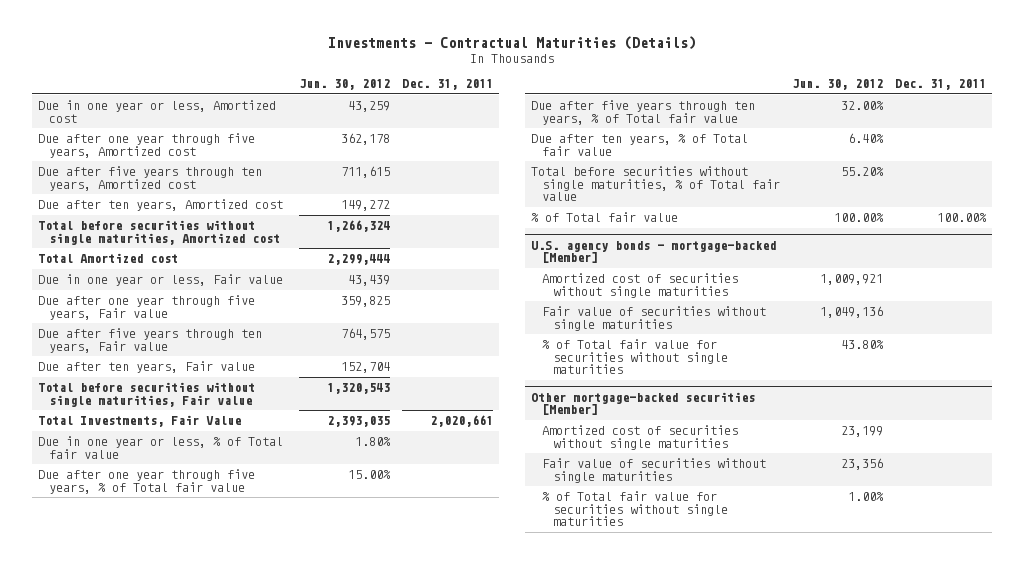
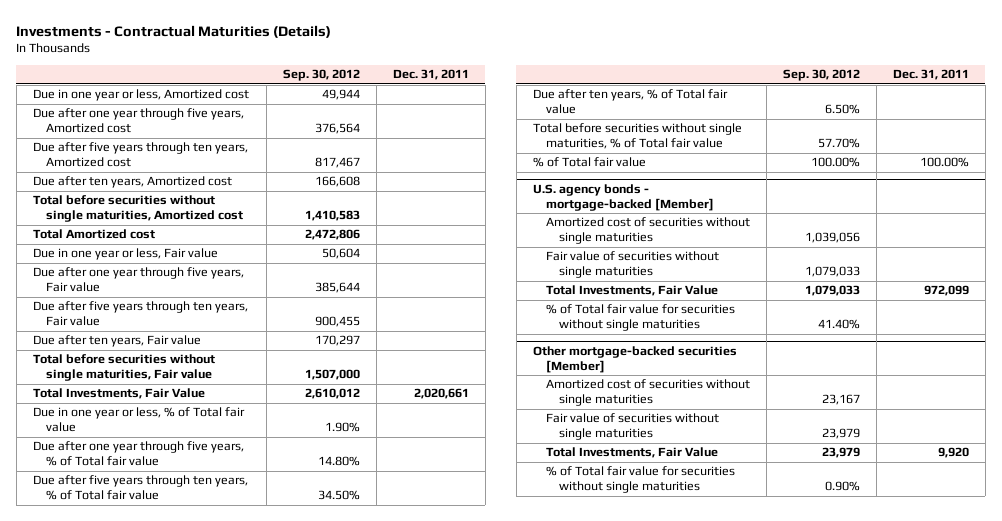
- | Jun. 30, 2012 | Dec. 31, 2011
+ | Sep. 30, 2012 | Dec. 31, 2011
@ U.S. agency bonds - mortgage-backed [Member]
+ Total Investments, Fair Value | 1,079,033 | 972,099
@ Other mortgage-backed securities [Member]
+ Total Investments, Fair Value | 23,979 | 9,920

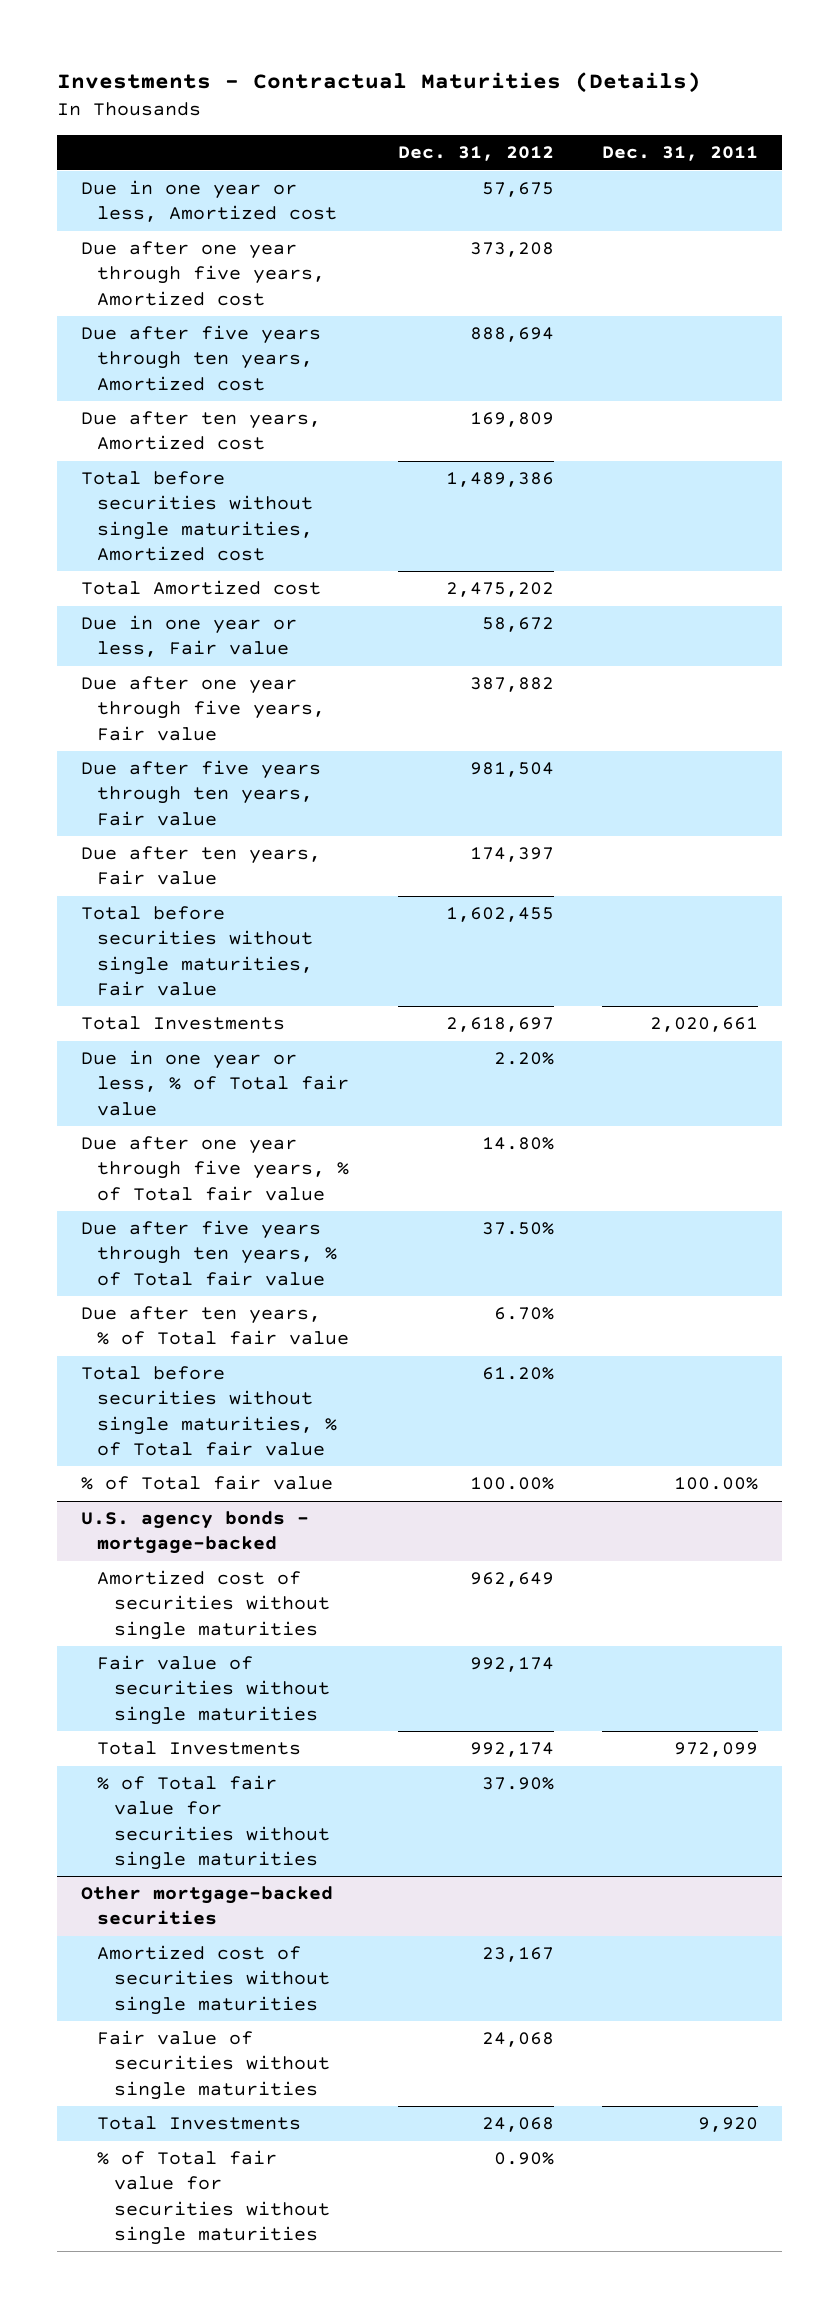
- | Sep. 30, 2012 | Dec. 31, 2011
+ | Dec. 31, 2012 | Dec. 31, 2011
- Total Investments, Fair Value | 2,610,012 | 2,020,661
+ Total Investments | 2,618,697 | 2,020,661
- U.S. agency bonds - mortgage-backed [Member]
+ U.S. agency bonds - mortgage-backed
- Total Investments, Fair Value | 1,079,033 | 972,099
+ Total Investments | 992,174 | 972,099
- Other mortgage-backed securities [Member]
+ Other mortgage-backed securities
- Total Investments, Fair Value | 23,979 | 9,920
+ Total Investments | 24,068 | 9,920

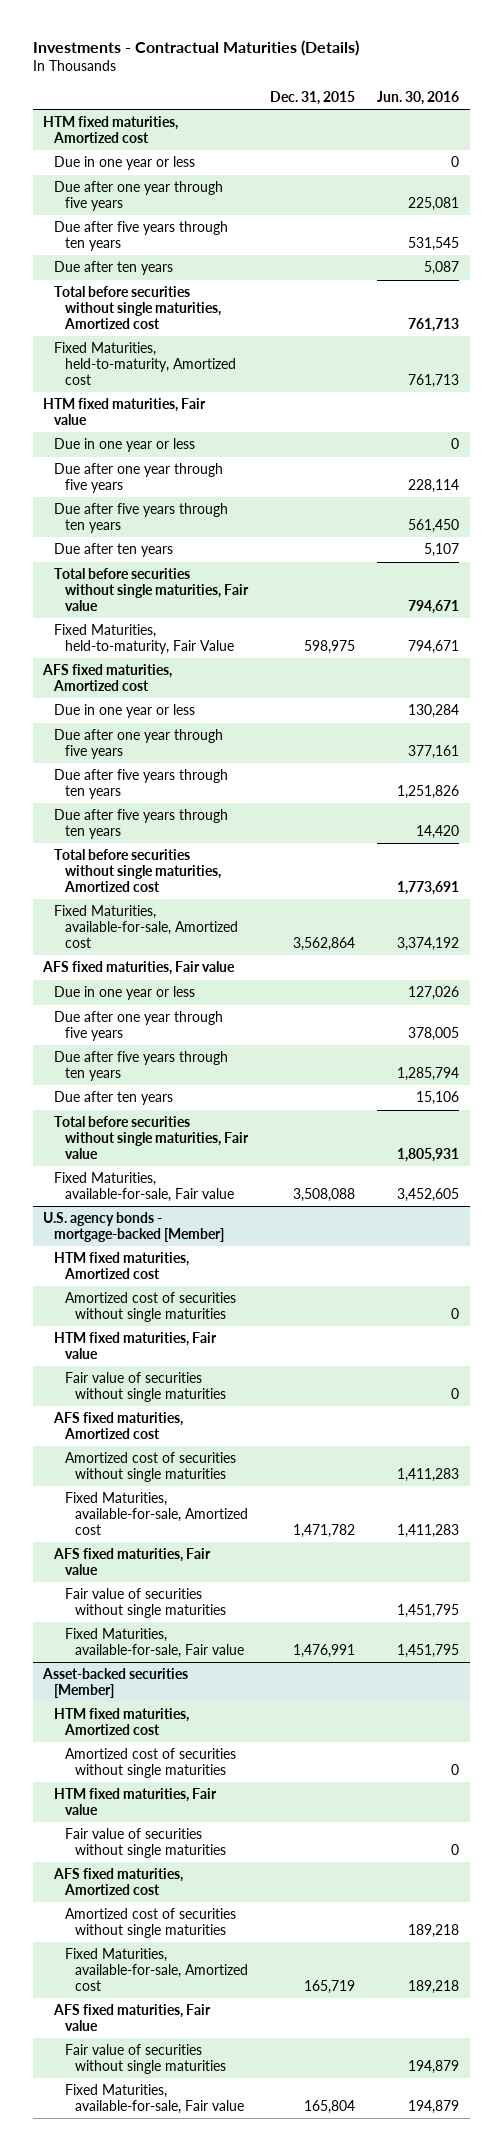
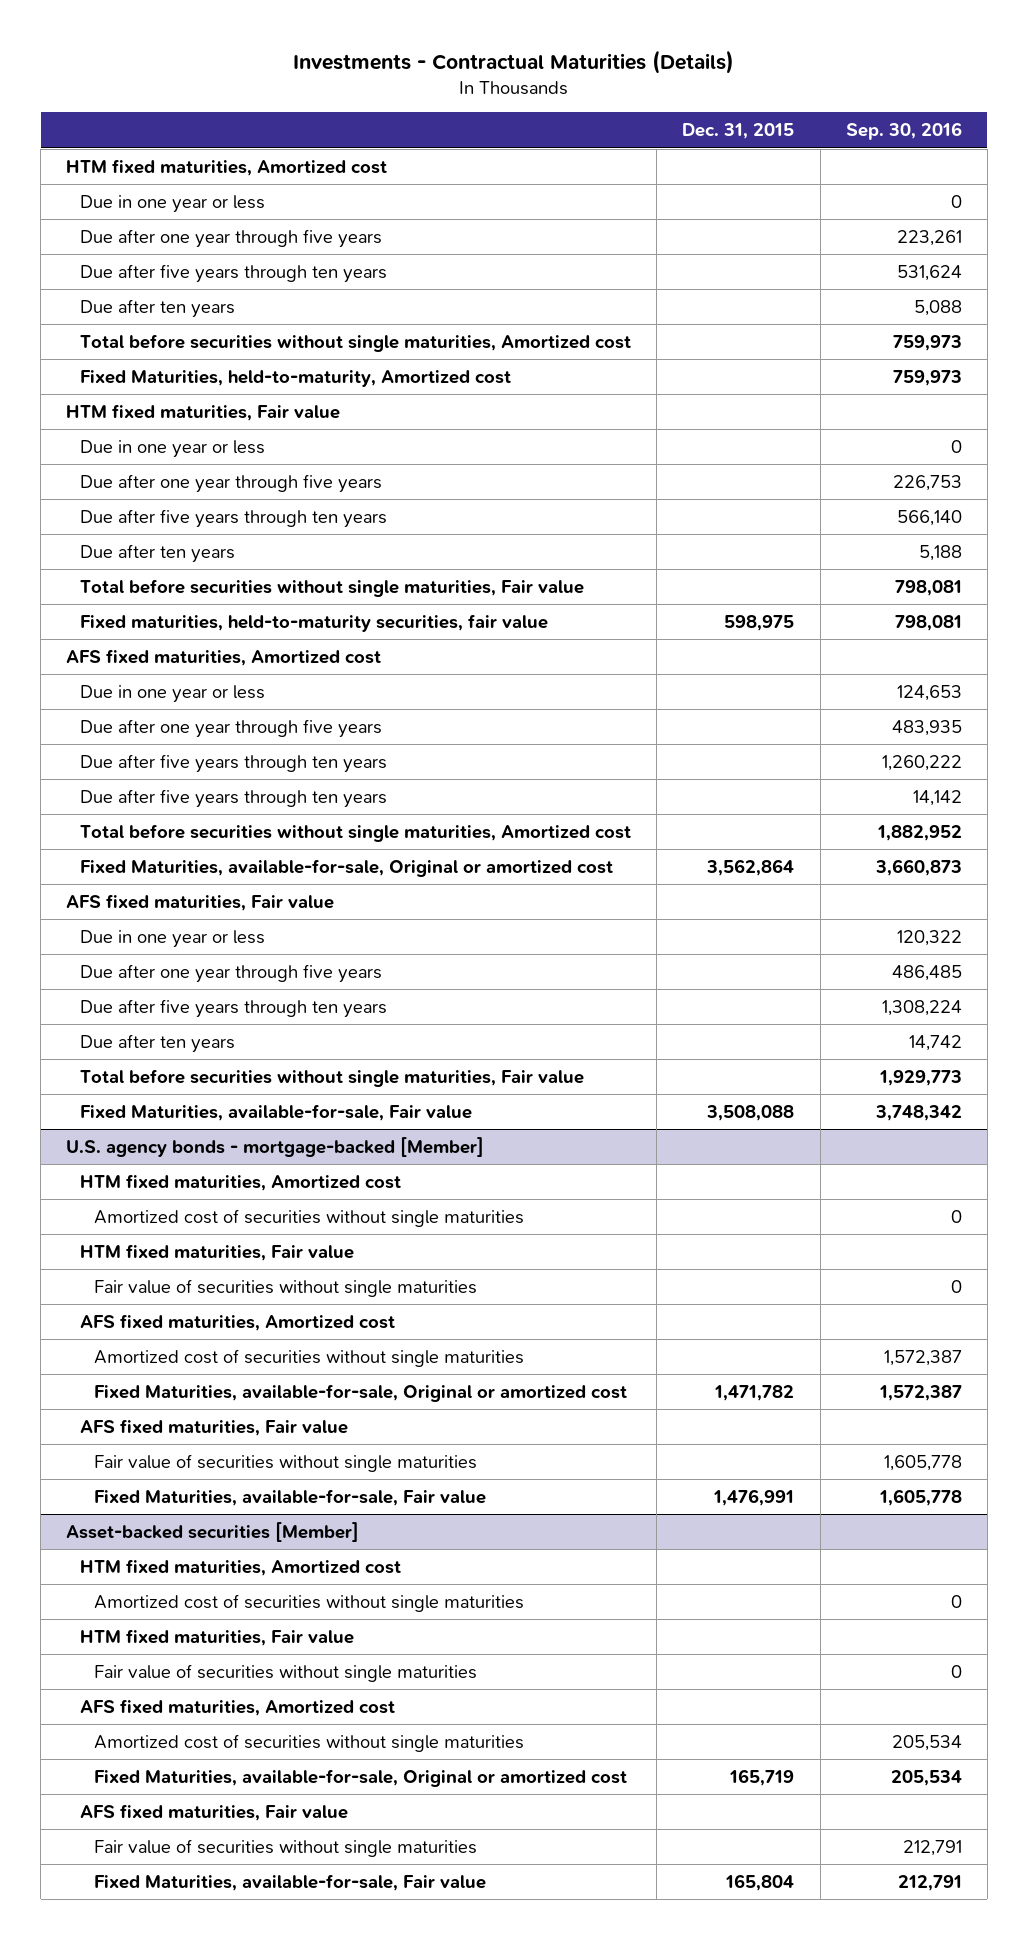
- | Dec. 31, 2015 | Jun. 30, 2016
+ | Dec. 31, 2015 | Sep. 30, 2016
- Fixed Maturities, held-to-maturity, Fair Value | 598,975 | 794,671
+ Fixed maturities, held-to-maturity securities, fair value | 598,975 | 798,081
- Fixed Maturities, available-for-sale, Amortized cost | 3,562,864 | 3,374,192
+ Fixed Maturities, available-for-sale, Original or amortized cost | 3,562,864 | 3,660,873
@ U.S. agency bonds - mortgage-backed [Member]
- Fixed Maturities, available-for-sale, Amortized cost | 1,471,782 | 1,411,283
+ Fixed Maturities, available-for-sale, Original or amortized cost | 1,471,782 | 1,572,387
@ Asset-backed securities [Member]
- Fixed Maturities, available-for-sale, Amortized cost | 165,719 | 189,218
+ Fixed Maturities, available-for-sale, Original or amortized cost | 165,719 | 205,534

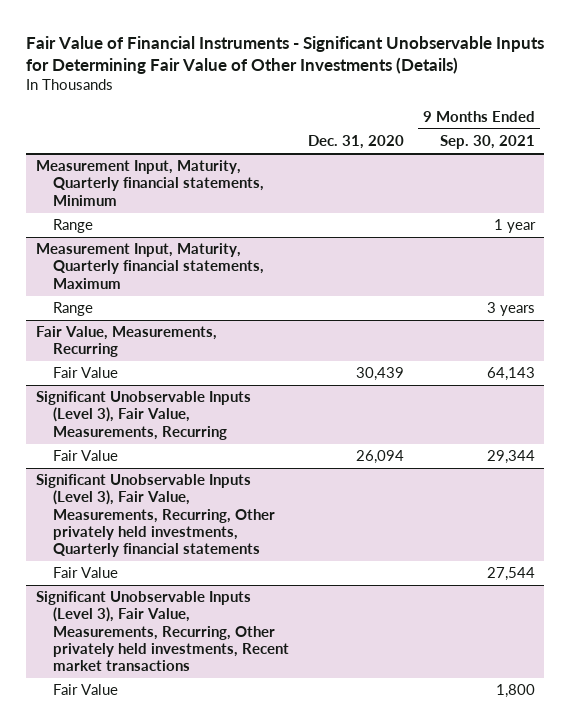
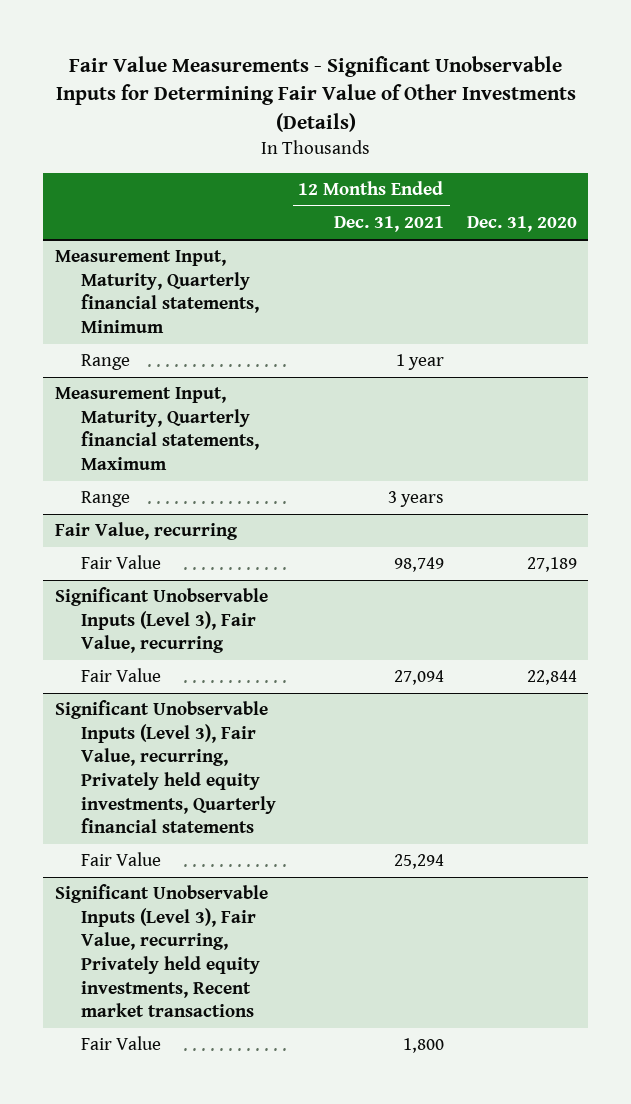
- Fair Value of Financial Instruments - Significant Unobservable Inputs for Determining Fair Value of Other Investments (Details)
+ Fair Value Measurements - Significant Unobservable Inputs for Determining Fair Value of Other Investments (Details)
- | Dec. 31, 2020 | 9 Months Ended Sep. 30, 2021
+ | 12 Months Ended Dec. 31, 2021 | Dec. 31, 2020
- Fair Value, Measurements, Recurring
- Fair Value | 30,439 | 64,143
- Significant Unobservable Inputs (Level 3), Fair Value, Measurements, Recurring
- Fair Value | 26,094 | 29,344
- Significant Unobservable Inputs (Level 3), Fair Value, Measurements, Recurring, Other privately held investments, Quarterly financial statements
+ Fair Value, recurring
+ Fair Value | 98,749 | 27,189
+ Significant Unobservable Inputs (Level 3), Fair Value, recurring
+ Fair Value | 27,094 | 22,844
+ Significant Unobservable Inputs (Level 3), Fair Value, recurring, Privately held equity investments, Quarterly financial statements
- Significant Unobservable Inputs (Level 3), Fair Value, Measurements, Recurring, Other privately held investments, Recent market transactions
+ Significant Unobservable Inputs (Level 3), Fair Value, recurring, Privately held equity investments, Recent market transactions

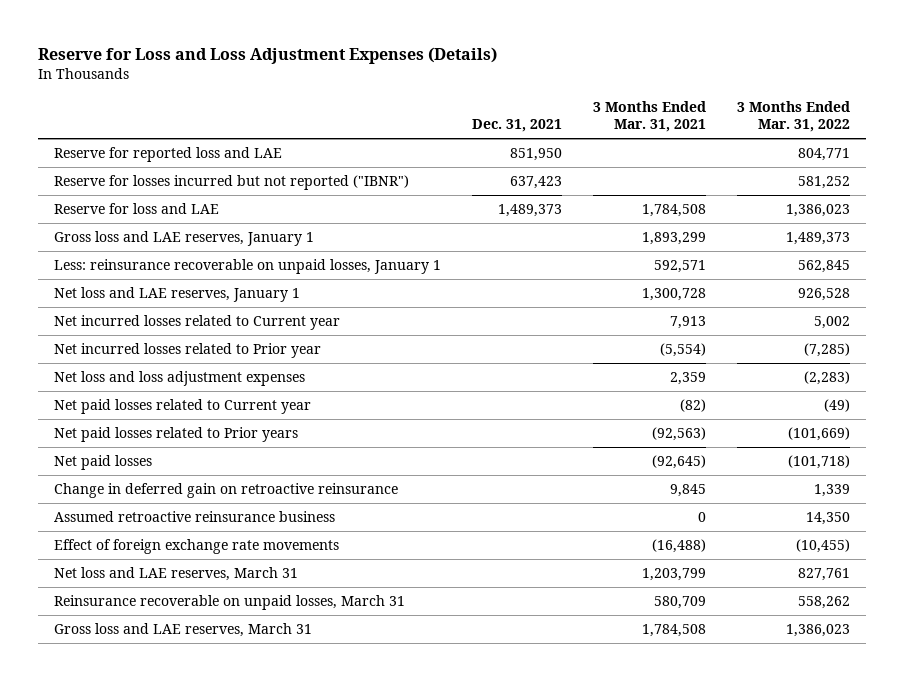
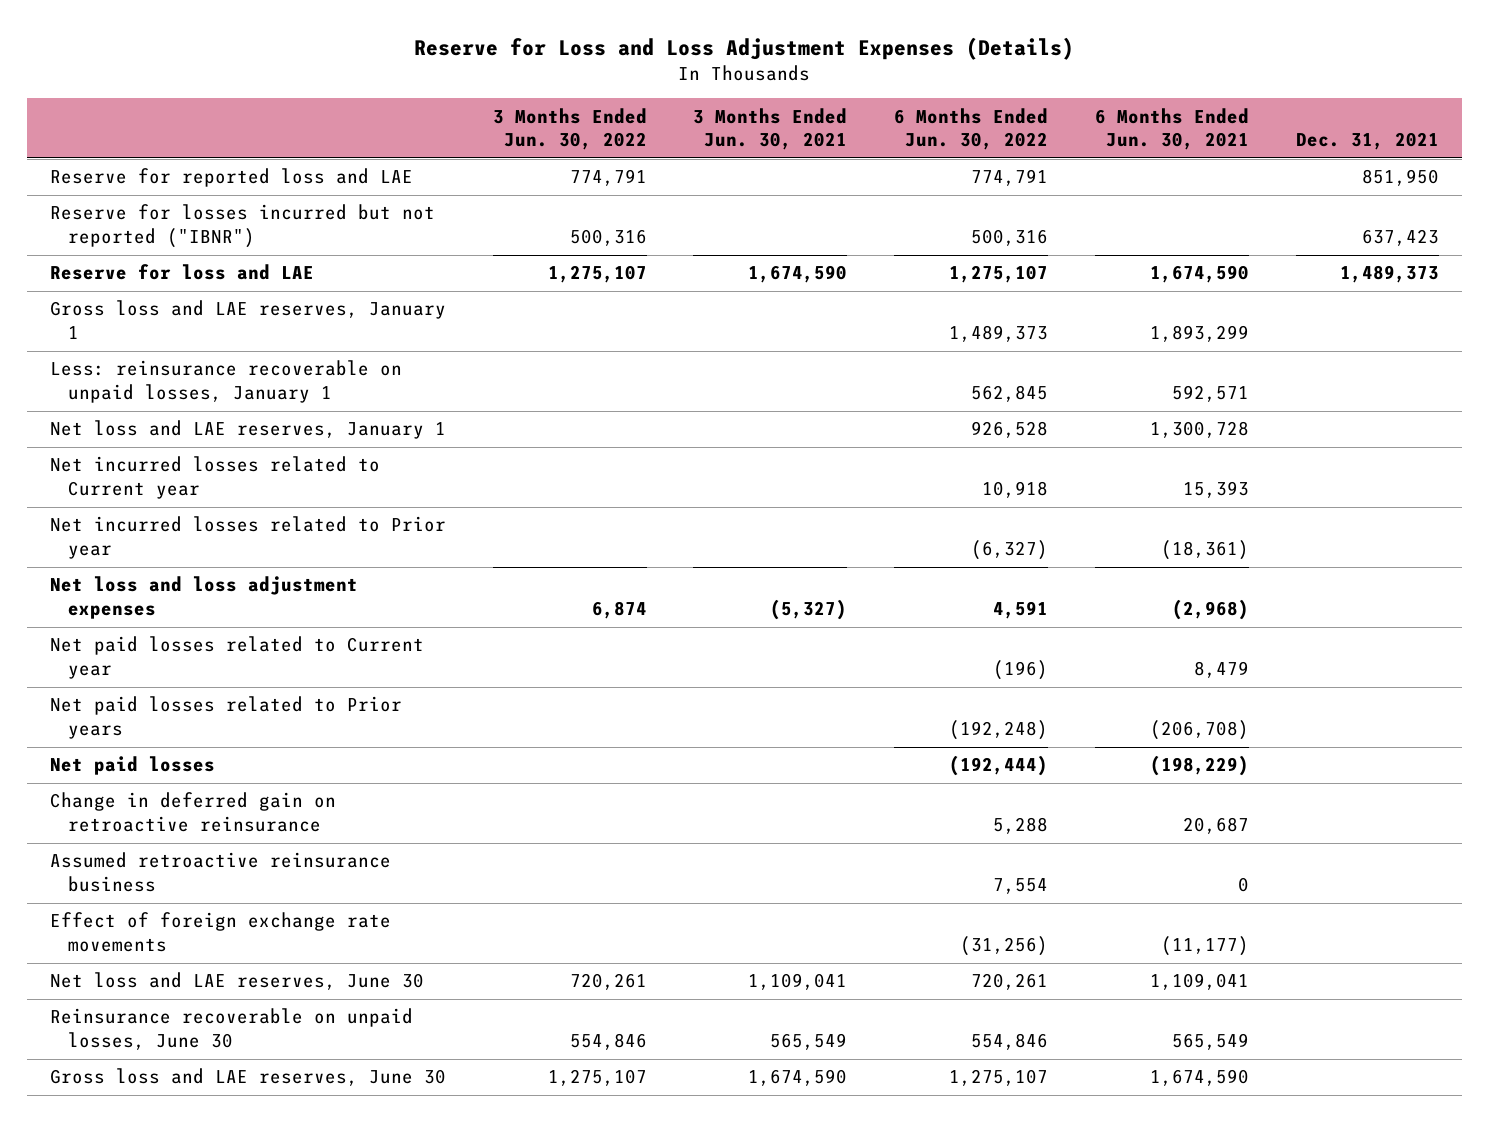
- | Dec. 31, 2021 | 3 Months Ended Mar. 31, 2021 | 3 Months Ended Mar. 31, 2022
+ | 3 Months Ended Jun. 30, 2022 | 3 Months Ended Jun. 30, 2021 | 6 Months Ended Jun. 30, 2022 | 6 Months Ended Jun. 30, 2021 | Dec. 31, 2021
- Net loss and LAE reserves, March 31 | | 1,203,799 | 827,761
- Reinsurance recoverable on unpaid losses, March 31 | | 580,709 | 558,262
- Gross loss and LAE reserves, March 31 | | 1,784,508 | 1,386,023
+ Net loss and LAE reserves, June 30 | 720,261 | 1,109,041 | 720,261 | 1,109,041 |
+ Reinsurance recoverable on unpaid losses, June 30 | 554,846 | 565,549 | 554,846 | 565,549 |
+ Gross loss and LAE reserves, June 30 | 1,275,107 | 1,674,590 | 1,275,107 | 1,674,590 |

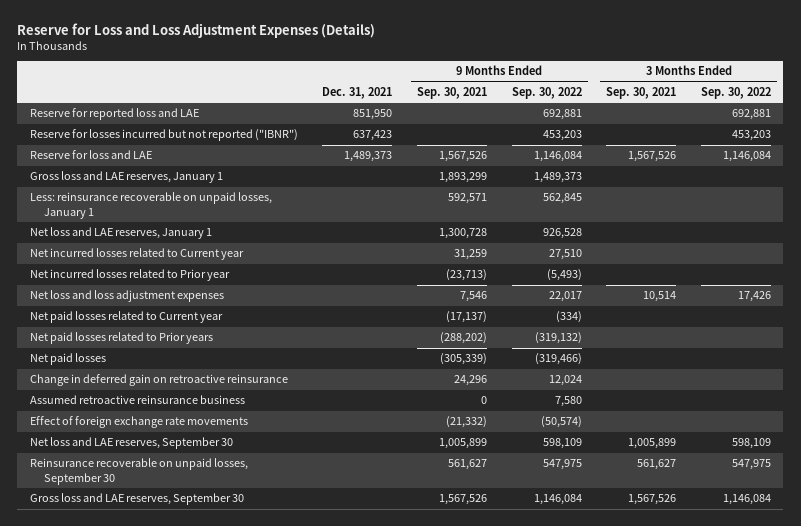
- | 3 Months Ended Jun. 30, 2022 | 3 Months Ended Jun. 30, 2021 | 6 Months Ended Jun. 30, 2022 | 6 Months Ended Jun. 30, 2021 | Dec. 31, 2021
+ | Dec. 31, 2021 | 9 Months Ended Sep. 30, 2021 | 9 Months Ended Sep. 30, 2022 | 3 Months Ended Sep. 30, 2021 | 3 Months Ended Sep. 30, 2022
- Net loss and LAE reserves, June 30 | 720,261 | 1,109,041 | 720,261 | 1,109,041 |
- Reinsurance recoverable on unpaid losses, June 30 | 554,846 | 565,549 | 554,846 | 565,549 |
- Gross loss and LAE reserves, June 30 | 1,275,107 | 1,674,590 | 1,275,107 | 1,674,590 |
+ Net loss and LAE reserves, September 30 | | 1,005,899 | 598,109 | 1,005,899 | 598,109
+ Reinsurance recoverable on unpaid losses, September 30 | | 561,627 | 547,975 | 561,627 | 547,975
+ Gross loss and LAE reserves, September 30 | | 1,567,526 | 1,146,084 | 1,567,526 | 1,146,084

